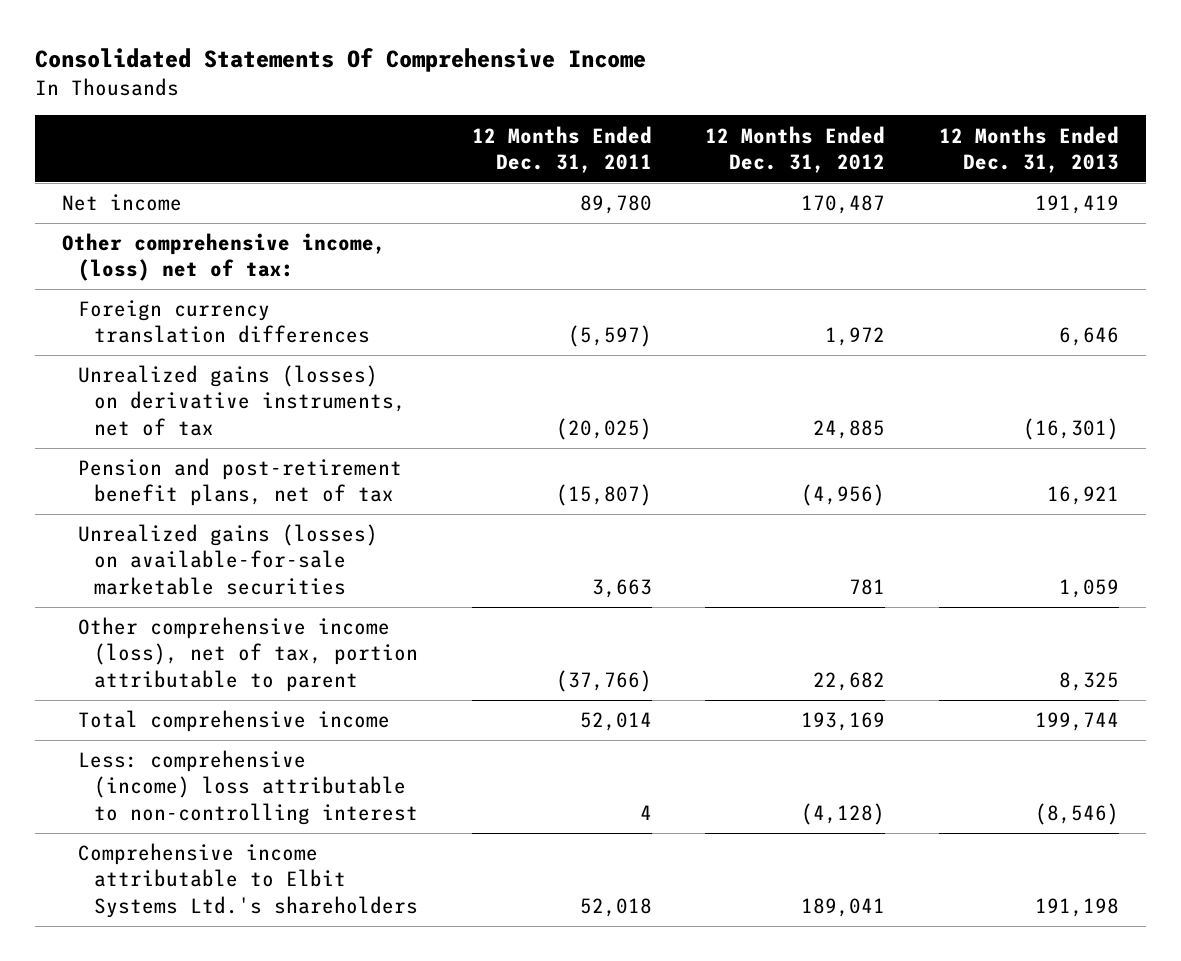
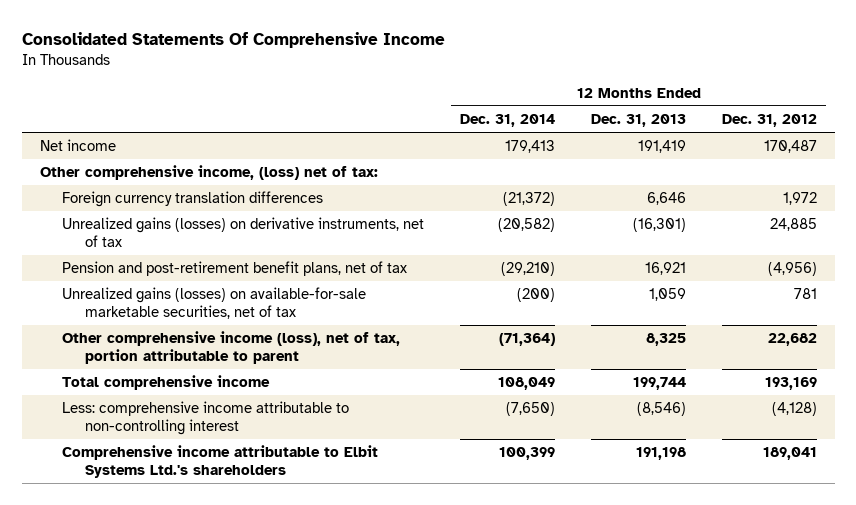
- | 12 Months Ended Dec. 31, 2011 | 12 Months Ended Dec. 31, 2012 | 12 Months Ended Dec. 31, 2013
+ | 12 Months Ended Dec. 31, 2014 | 12 Months Ended Dec. 31, 2013 | 12 Months Ended Dec. 31, 2012
- Unrealized gains (losses) on available-for-sale marketable securities | 3,663 | 781 | 1,059
+ Unrealized gains (losses) on available-for-sale marketable securities, net of tax | (200) | 1,059 | 781
- Less: comprehensive (income) loss attributable to non-controlling interest | 4 | (4,128) | (8,546)
+ Less: comprehensive income attributable to non-controlling interest | (7,650) | (8,546) | (4,128)

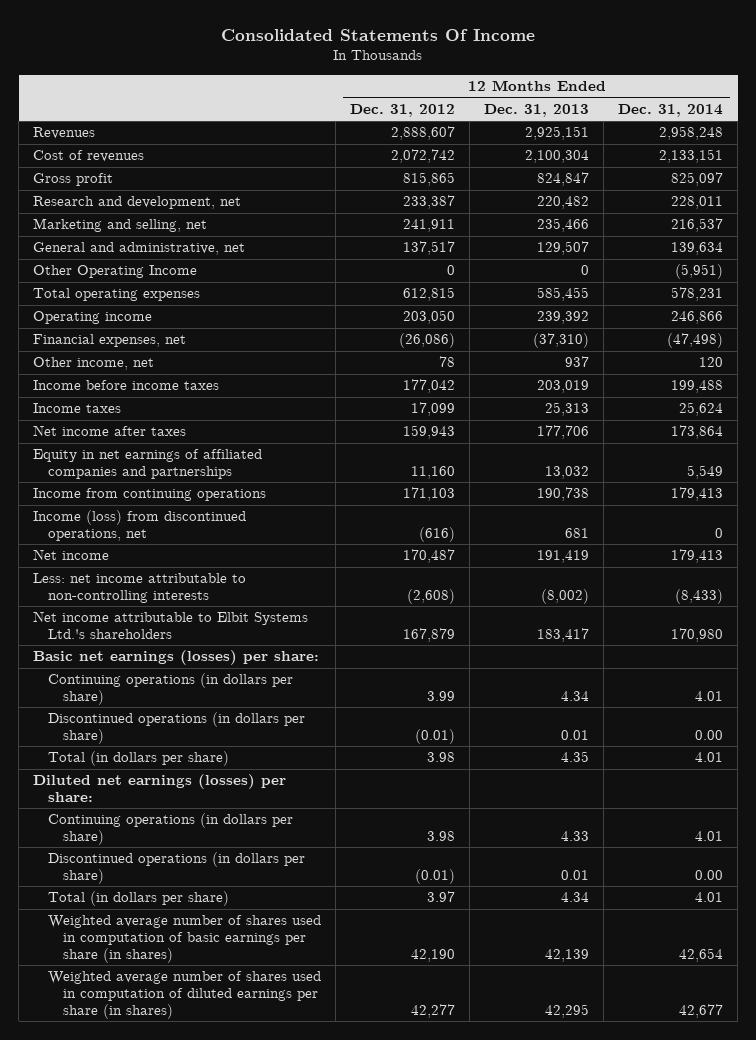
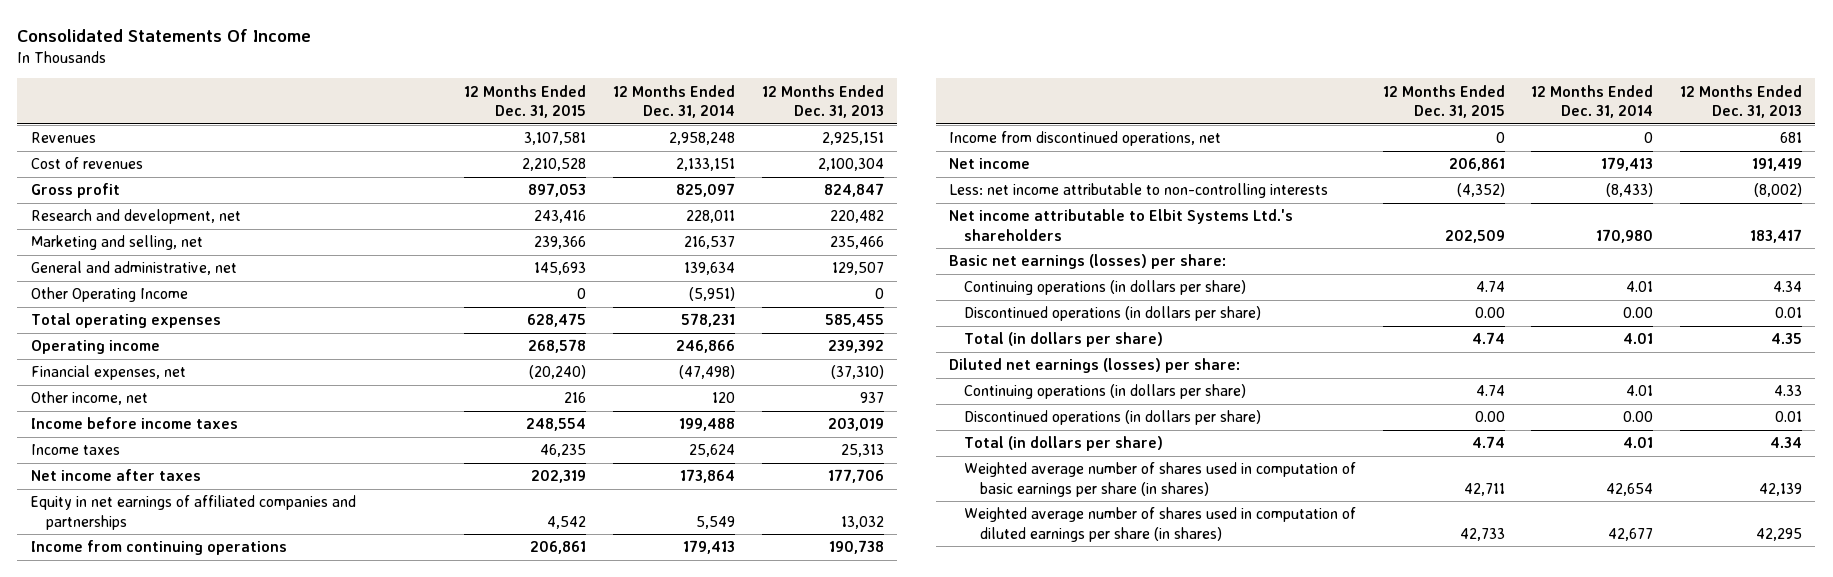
- | 12 Months Ended Dec. 31, 2012 | 12 Months Ended Dec. 31, 2013 | 12 Months Ended Dec. 31, 2014
+ | 12 Months Ended Dec. 31, 2015 | 12 Months Ended Dec. 31, 2014 | 12 Months Ended Dec. 31, 2013
- Income (loss) from discontinued operations, net | (616) | 681 | 0
+ Income from discontinued operations, net | 0 | 0 | 681

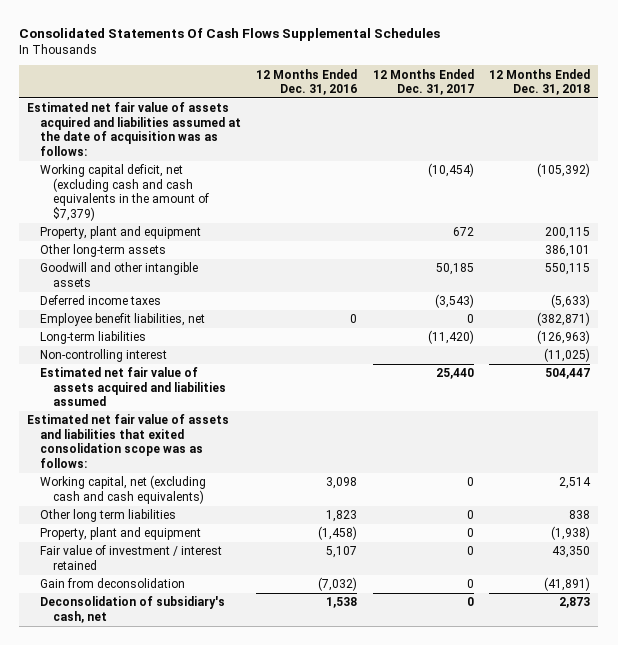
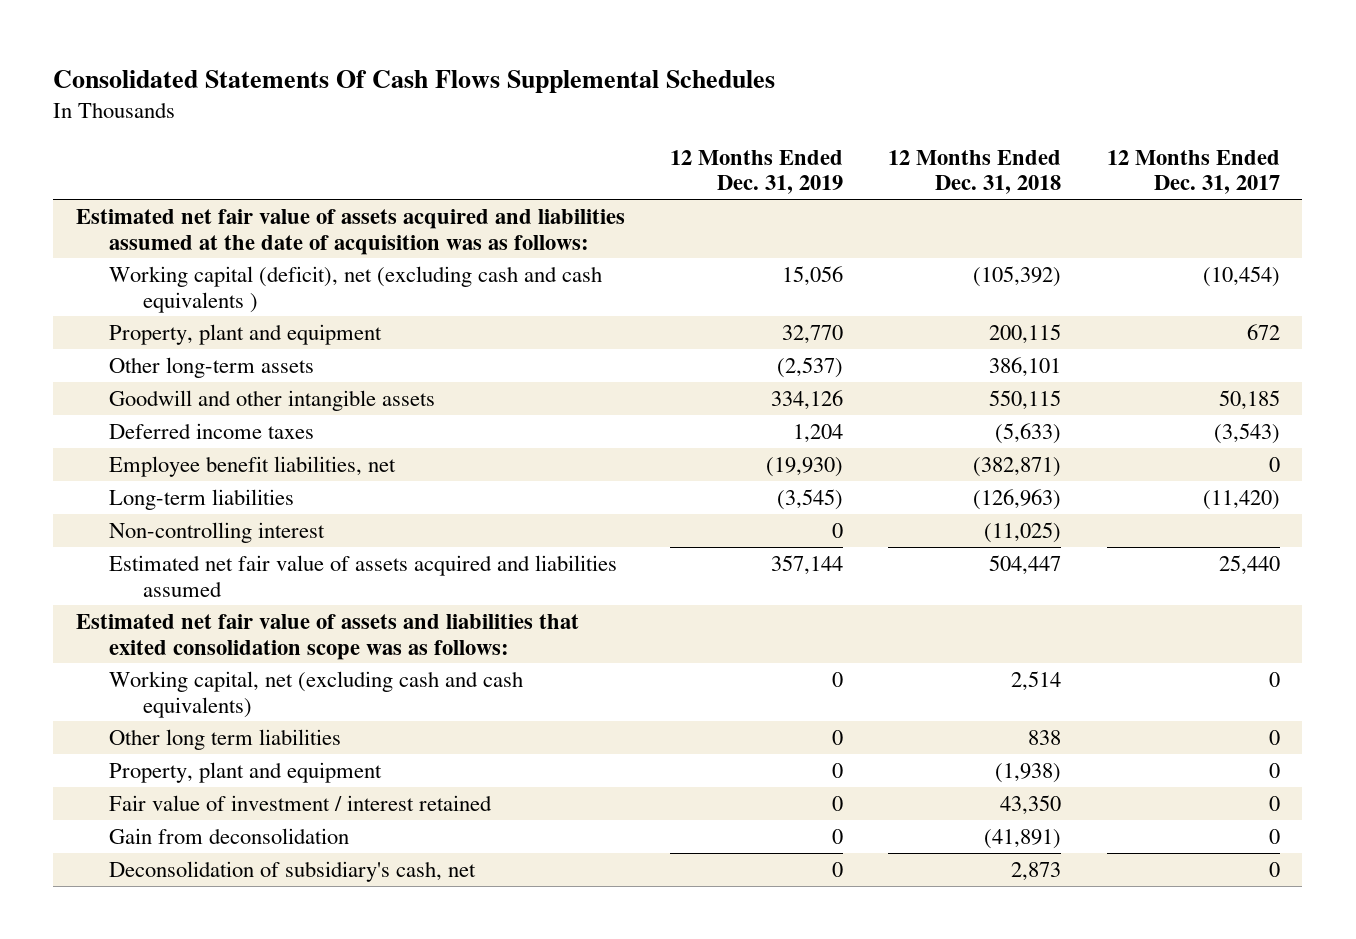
- | 12 Months Ended Dec. 31, 2016 | 12 Months Ended Dec. 31, 2017 | 12 Months Ended Dec. 31, 2018
+ | 12 Months Ended Dec. 31, 2019 | 12 Months Ended Dec. 31, 2018 | 12 Months Ended Dec. 31, 2017
- Working capital deficit, net (excluding cash and cash equivalents in the amount of $7,379) | | (10,454) | (105,392)
+ Working capital (deficit), net (excluding cash and cash equivalents ) | 15,056 | (105,392) | (10,454)

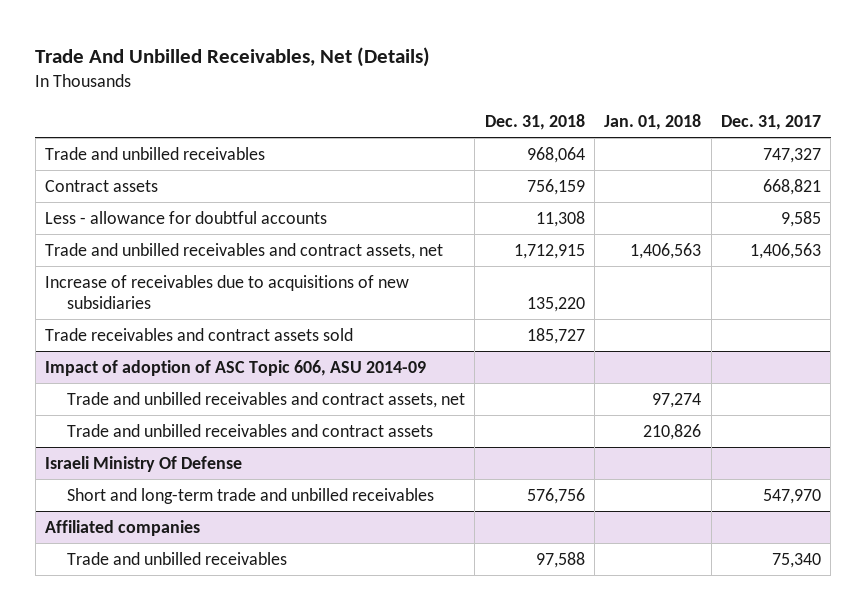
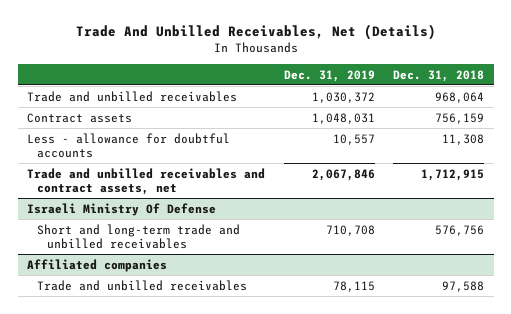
- | Dec. 31, 2018 | Jan. 01, 2018 | Dec. 31, 2017
+ | Dec. 31, 2019 | Dec. 31, 2018
- Increase of receivables due to acquisitions of new subsidiaries | 135,220 | |
- Trade receivables and contract assets sold | 185,727 | |
- Impact of adoption of ASC Topic 606, ASU 2014-09
- Trade and unbilled receivables and contract assets, net | | 97,274 |
- Trade and unbilled receivables and contract assets | | 210,826 |

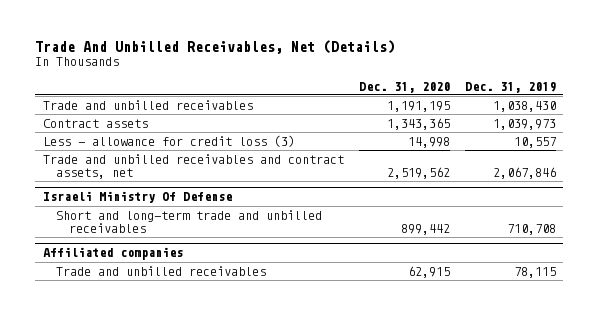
- | Dec. 31, 2019 | Dec. 31, 2018
+ | Dec. 31, 2020 | Dec. 31, 2019
- Trade and unbilled receivables | 1,030,372 | 968,064
- Contract assets | 1,048,031 | 756,159
- Less - allowance for doubtful accounts | 10,557 | 11,308
+ Trade and unbilled receivables | 1,191,195 | 1,038,430
+ Contract assets | 1,343,365 | 1,039,973
+ Less - allowance for credit loss (3) | 14,998 | 10,557

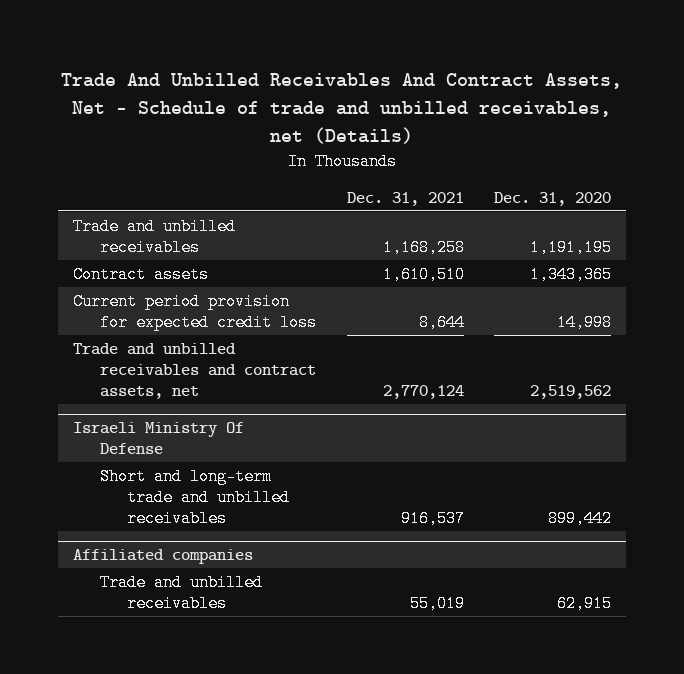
- Trade And Unbilled Receivables, Net (Details)
+ Trade And Unbilled Receivables And Contract Assets, Net - Schedule of trade and unbilled receivables, net (Details)
- | Dec. 31, 2020 | Dec. 31, 2019
+ | Dec. 31, 2021 | Dec. 31, 2020
- Less - allowance for credit loss (3) | 14,998 | 10,557
+ Current period provision for expected credit loss | 8,644 | 14,998

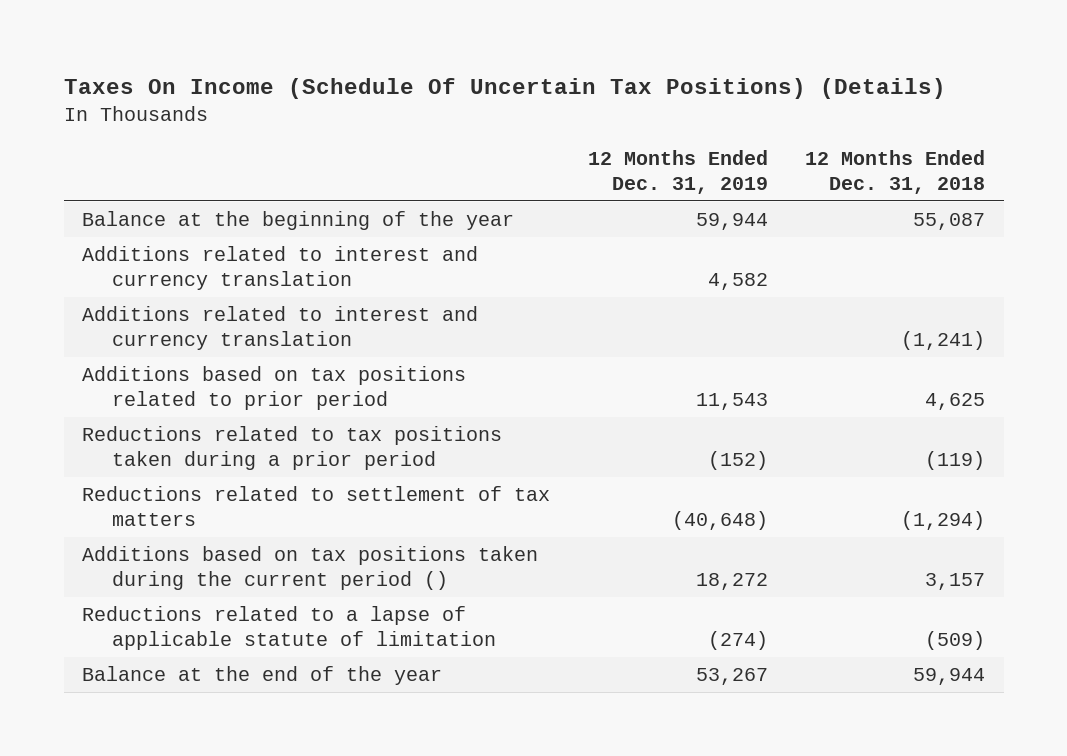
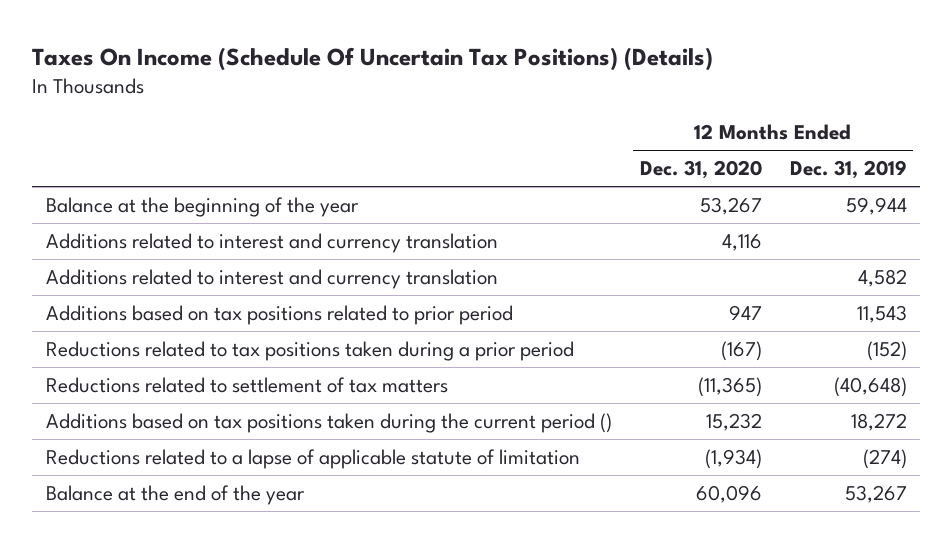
- | 12 Months Ended Dec. 31, 2019 | 12 Months Ended Dec. 31, 2018
+ | 12 Months Ended Dec. 31, 2020 | 12 Months Ended Dec. 31, 2019
moved down: Additions related to interest and currency translation | | 4,582

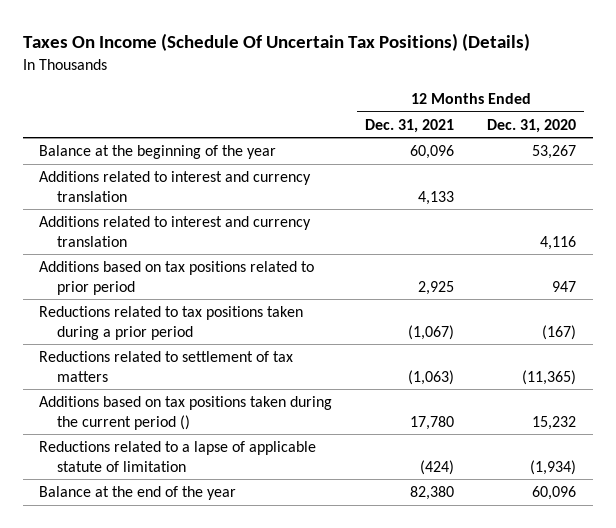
- | 12 Months Ended Dec. 31, 2020 | 12 Months Ended Dec. 31, 2019
+ | 12 Months Ended Dec. 31, 2021 | 12 Months Ended Dec. 31, 2020
moved down: Additions related to interest and currency translation | | 4,116

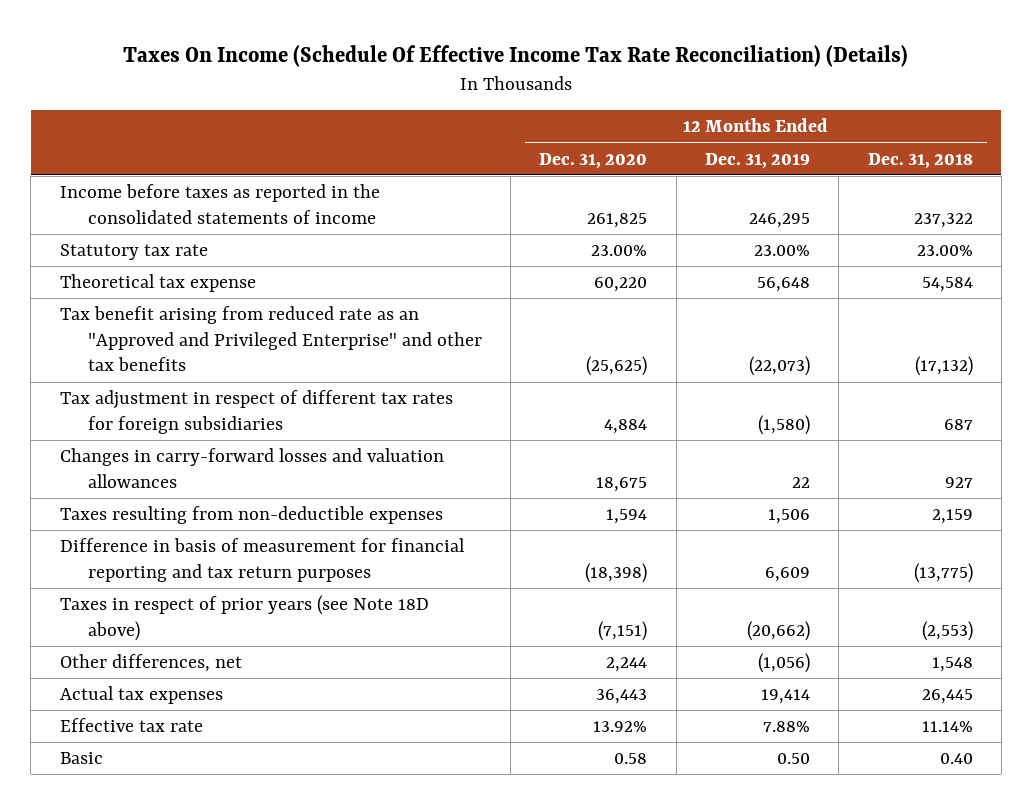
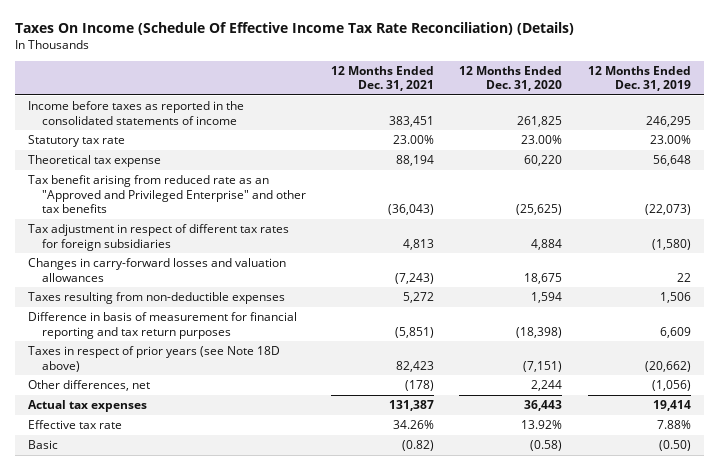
- | 12 Months Ended Dec. 31, 2020 | 12 Months Ended Dec. 31, 2019 | 12 Months Ended Dec. 31, 2018
+ | 12 Months Ended Dec. 31, 2021 | 12 Months Ended Dec. 31, 2020 | 12 Months Ended Dec. 31, 2019
- Basic | 0.58 | 0.50 | 0.40
+ Basic | (0.82) | (0.58) | (0.50)

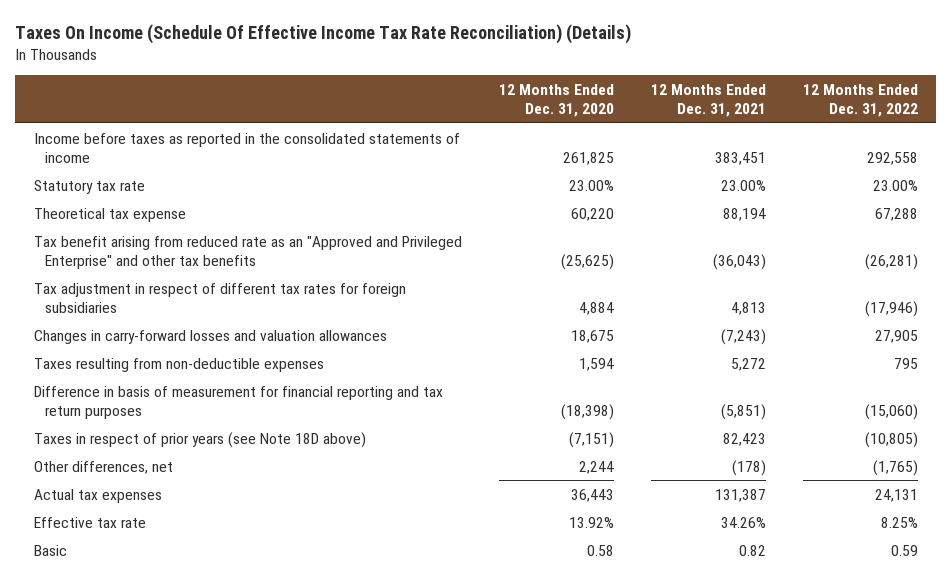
- | 12 Months Ended Dec. 31, 2021 | 12 Months Ended Dec. 31, 2020 | 12 Months Ended Dec. 31, 2019
+ | 12 Months Ended Dec. 31, 2020 | 12 Months Ended Dec. 31, 2021 | 12 Months Ended Dec. 31, 2022
- Basic | (0.82) | (0.58) | (0.50)
+ Basic | 0.58 | 0.82 | 0.59

